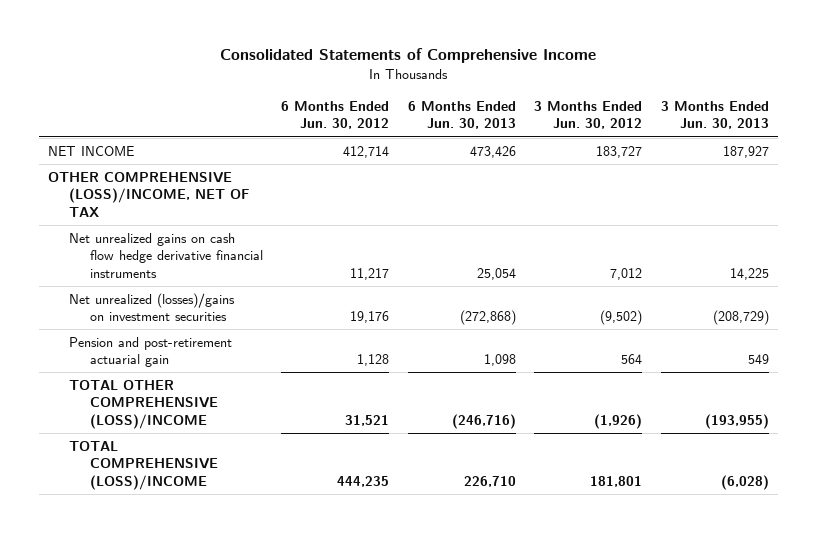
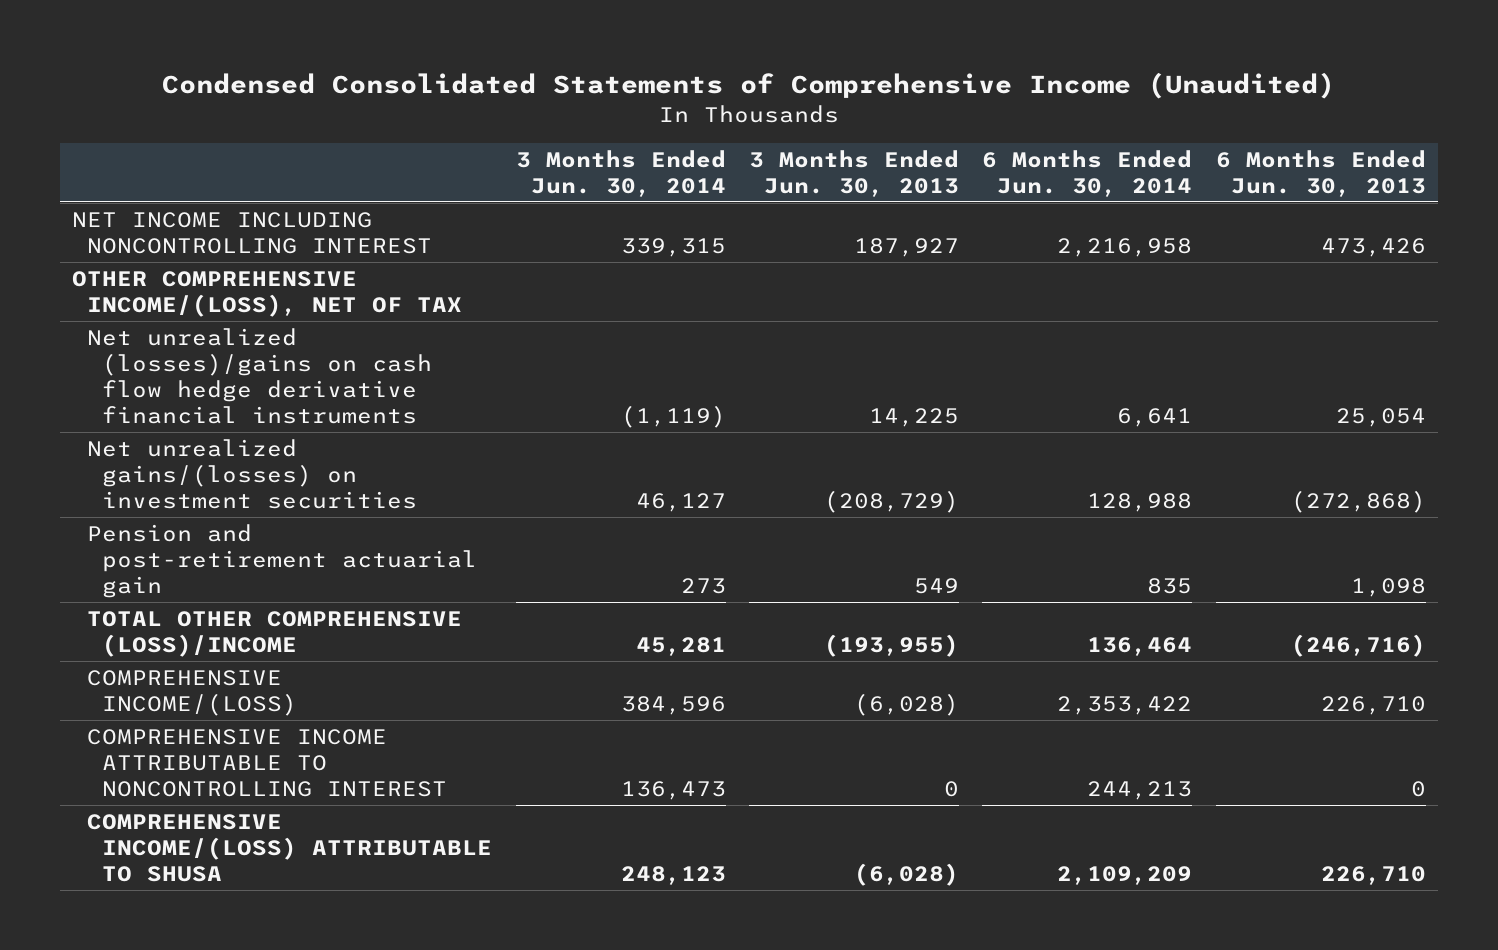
- Consolidated Statements of Comprehensive Income
+ Condensed Consolidated Statements of Comprehensive Income (Unaudited)
- | 6 Months Ended Jun. 30, 2012 | 6 Months Ended Jun. 30, 2013 | 3 Months Ended Jun. 30, 2012 | 3 Months Ended Jun. 30, 2013
+ | 3 Months Ended Jun. 30, 2014 | 3 Months Ended Jun. 30, 2013 | 6 Months Ended Jun. 30, 2014 | 6 Months Ended Jun. 30, 2013
- NET INCOME | 412,714 | 473,426 | 183,727 | 187,927
- OTHER COMPREHENSIVE (LOSS)/INCOME, NET OF TAX
- Net unrealized gains on cash flow hedge derivative financial instruments | 11,217 | 25,054 | 7,012 | 14,225
- Net unrealized (losses)/gains on investment securities | 19,176 | (272,868) | (9,502) | (208,729)
+ NET INCOME INCLUDING NONCONTROLLING INTEREST | 339,315 | 187,927 | 2,216,958 | 473,426
+ OTHER COMPREHENSIVE INCOME/(LOSS), NET OF TAX
+ Net unrealized (losses)/gains on cash flow hedge derivative financial instruments | (1,119) | 14,225 | 6,641 | 25,054
+ Net unrealized gains/(losses) on investment securities | 46,127 | (208,729) | 128,988 | (272,868)
- TOTAL COMPREHENSIVE (LOSS)/INCOME | 444,235 | 226,710 | 181,801 | (6,028)
+ COMPREHENSIVE INCOME/(LOSS) | 384,596 | (6,028) | 2,353,422 | 226,710
+ COMPREHENSIVE INCOME ATTRIBUTABLE TO NONCONTROLLING INTEREST | 136,473 | 0 | 244,213 | 0
+ COMPREHENSIVE INCOME/(LOSS) ATTRIBUTABLE TO SHUSA | 248,123 | (6,028) | 2,109,209 | 226,710

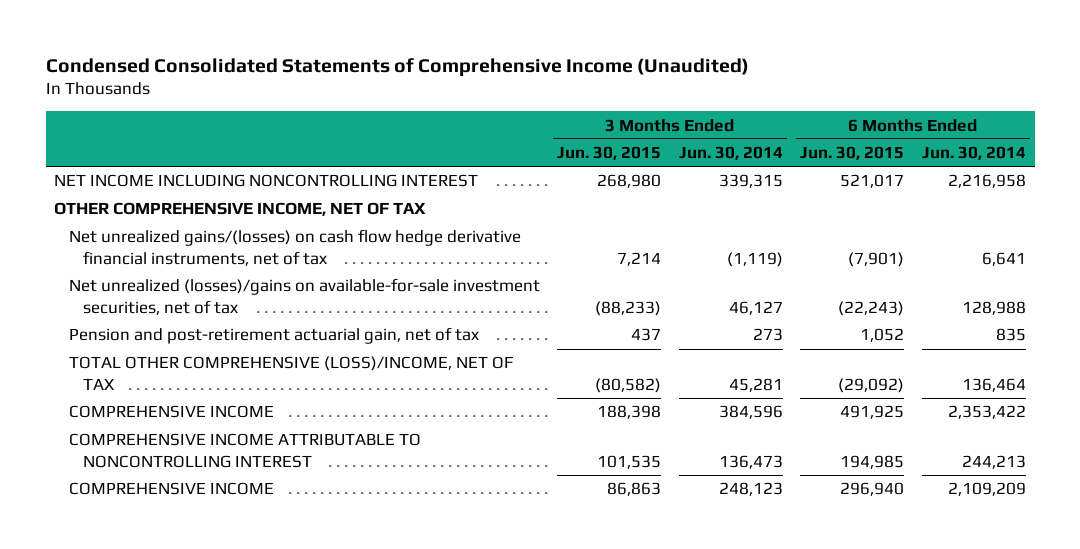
- | 3 Months Ended Jun. 30, 2014 | 3 Months Ended Jun. 30, 2013 | 6 Months Ended Jun. 30, 2014 | 6 Months Ended Jun. 30, 2013
+ | 3 Months Ended Jun. 30, 2015 | 3 Months Ended Jun. 30, 2014 | 6 Months Ended Jun. 30, 2015 | 6 Months Ended Jun. 30, 2014
- OTHER COMPREHENSIVE INCOME/(LOSS), NET OF TAX
- Net unrealized (losses)/gains on cash flow hedge derivative financial instruments | (1,119) | 14,225 | 6,641 | 25,054
- Net unrealized gains/(losses) on investment securities | 46,127 | (208,729) | 128,988 | (272,868)
- Pension and post-retirement actuarial gain | 273 | 549 | 835 | 1,098
- TOTAL OTHER COMPREHENSIVE (LOSS)/INCOME | 45,281 | (193,955) | 136,464 | (246,716)
- COMPREHENSIVE INCOME/(LOSS) | 384,596 | (6,028) | 2,353,422 | 226,710
+ OTHER COMPREHENSIVE INCOME, NET OF TAX
+ Net unrealized gains/(losses) on cash flow hedge derivative financial instruments, net of tax | 7,214 | (1,119) | (7,901) | 6,641
+ Net unrealized (losses)/gains on available-for-sale investment securities, net of tax | (88,233) | 46,127 | (22,243) | 128,988
+ Pension and post-retirement actuarial gain, net of tax | 437 | 273 | 1,052 | 835
+ TOTAL OTHER COMPREHENSIVE (LOSS)/INCOME, NET OF TAX | (80,582) | 45,281 | (29,092) | 136,464
+ COMPREHENSIVE INCOME | 188,398 | 384,596 | 491,925 | 2,353,422
- COMPREHENSIVE INCOME/(LOSS) ATTRIBUTABLE TO SHUSA | 248,123 | (6,028) | 2,109,209 | 226,710
+ COMPREHENSIVE INCOME | 86,863 | 248,123 | 296,940 | 2,109,209

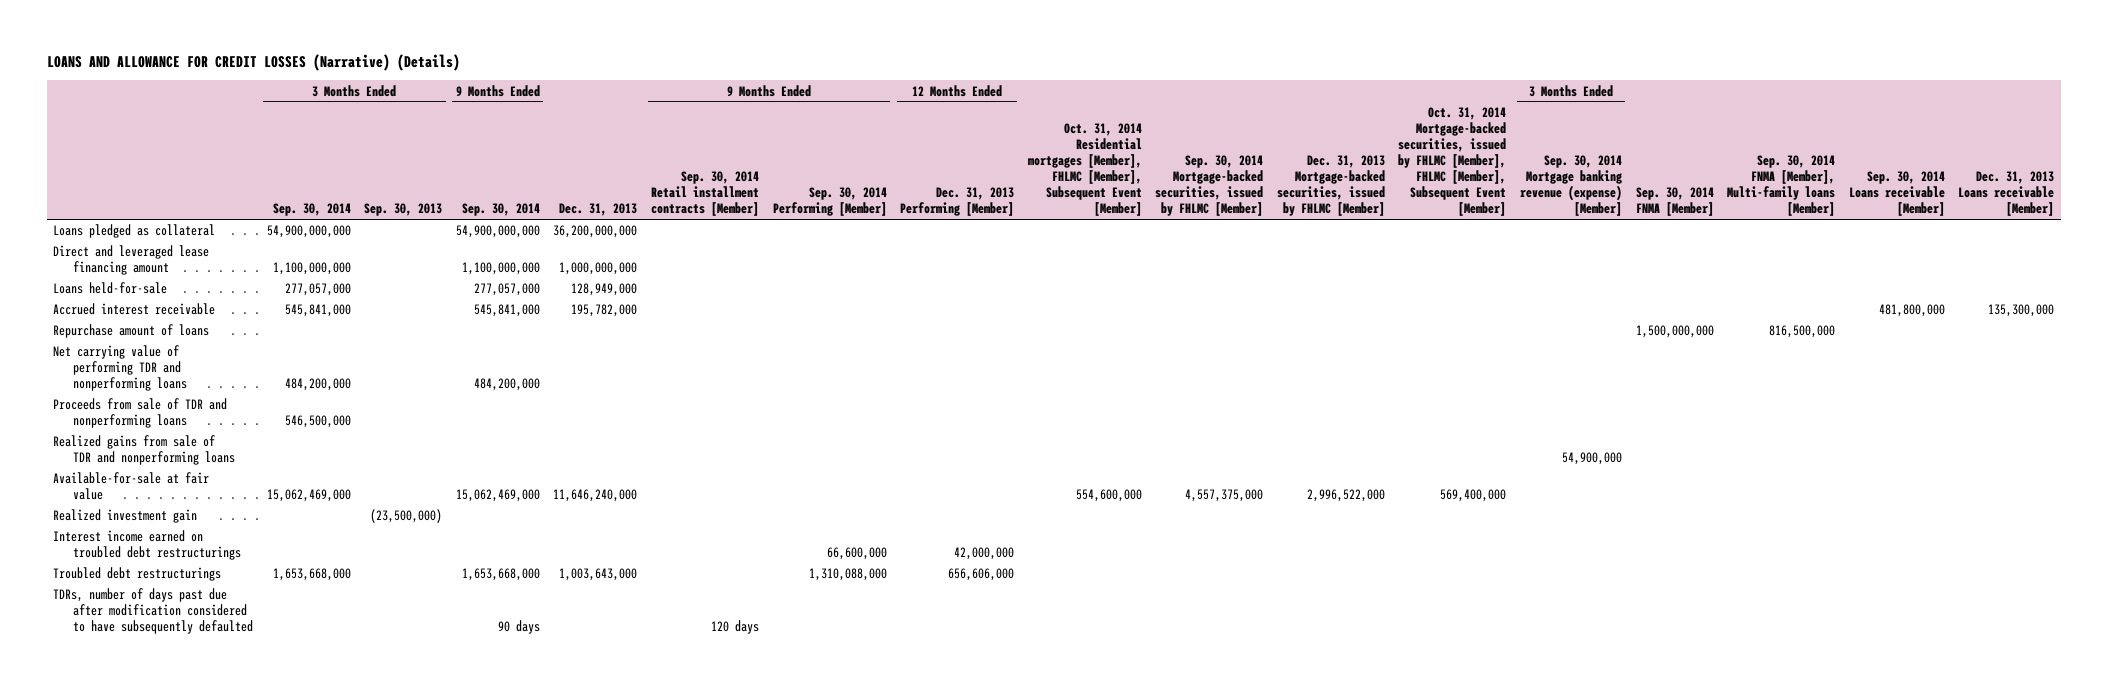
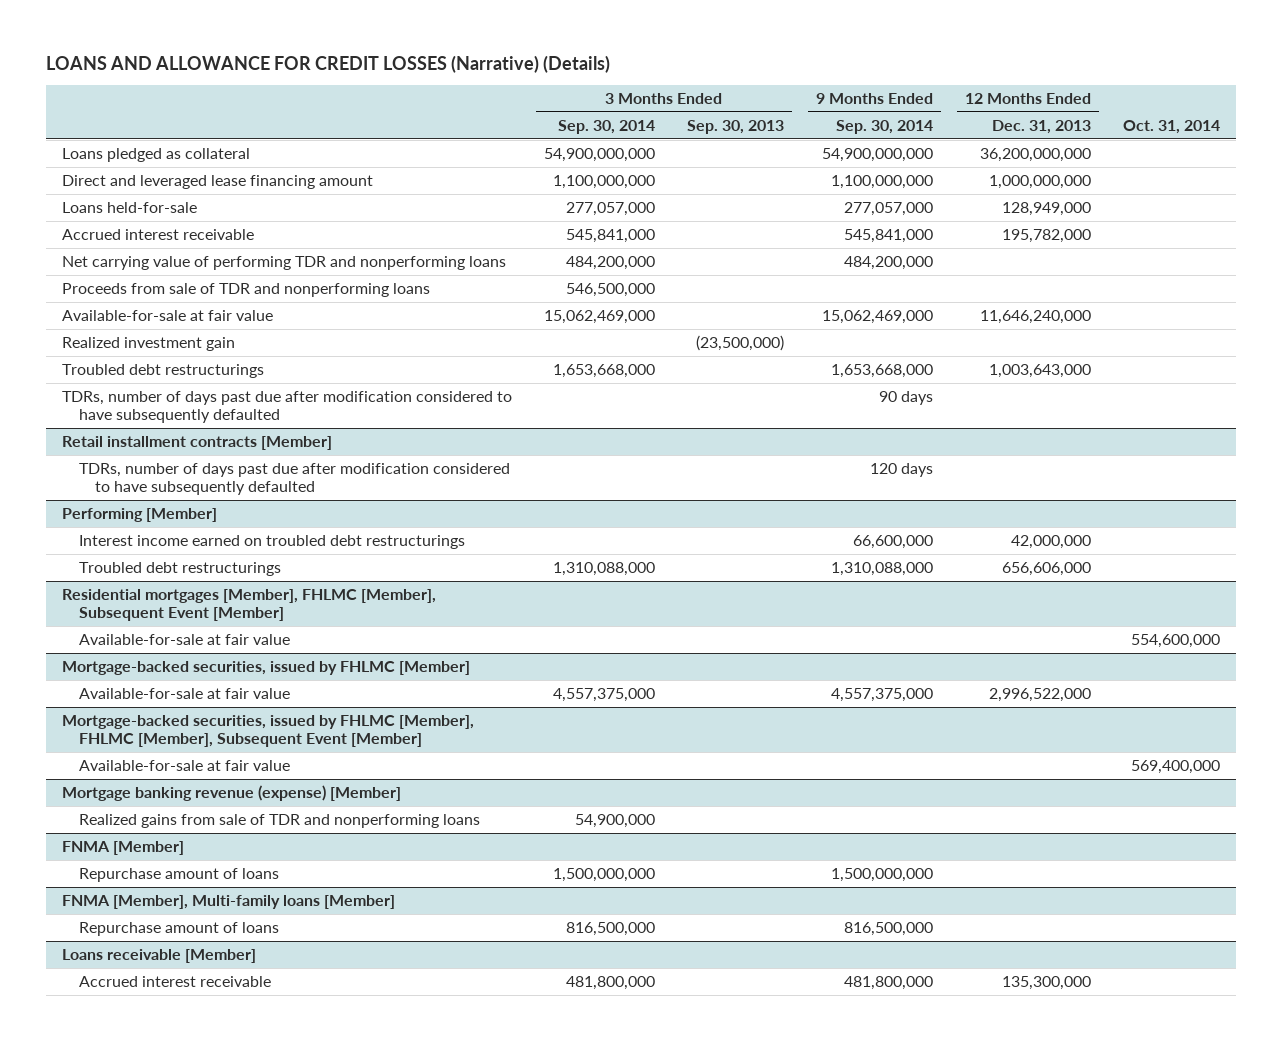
- | 3 Months Ended Sep. 30, 2014 | 3 Months Ended Sep. 30, 2013 | 9 Months Ended Sep. 30, 2014 | Dec. 31, 2013 | 9 Months Ended Sep. 30, 2014 Retail installment contracts [Member] | 9 Months Ended Sep. 30, 2014 Performing [Member] | 12 Months Ended Dec. 31, 2013 Performing [Member] | Oct. 31, 2014 Residential mortgages [Member], FHLMC [Member], Subsequent Event [Member] | Sep. 30, 2014 Mortgage-backed securities, issued by FHLMC [Member] | Dec. 31, 2013 Mortgage-backed securities, issued by FHLMC [Member] | Oct. 31, 2014 Mortgage-backed securities, issued by FHLMC [Member], FHLMC [Member], Subsequent Event [Member] | 3 Months Ended Sep. 30, 2014 Mortgage banking revenue (expense) [Member] | Sep. 30, 2014 FNMA [Member] | Sep. 30, 2014 FNMA [Member], Multi-family loans [Member] | Sep. 30, 2014 Loans receivable [Member] | Dec. 31, 2013 Loans receivable [Member]
+ | 3 Months Ended Sep. 30, 2014 | 3 Months Ended Sep. 30, 2013 | 9 Months Ended Sep. 30, 2014 | 12 Months Ended Dec. 31, 2013 | Oct. 31, 2014
- Repurchase amount of loans | | | | | | | | | | | | | 1,500,000,000 | 816,500,000 | |
- Realized gains from sale of TDR and nonperforming loans | | | | | | | | | | | | 54,900,000 | | | |
- Interest income earned on troubled debt restructurings | | | | | | 66,600,000 | 42,000,000 | | | | | | | | |
+ Retail installment contracts [Member]
+ TDRs, number of days past due after modification considered to have subsequently defaulted | | | 120 days | |
+ Performing [Member]
+ Interest income earned on troubled debt restructurings | | | 66,600,000 | 42,000,000 |
+ Troubled debt restructurings | 1,310,088,000 | | 1,310,088,000 | 656,606,000 |
+ Residential mortgages [Member], FHLMC [Member], Subsequent Event [Member]
+ Available-for-sale at fair value | | | | | 554,600,000
+ Mortgage-backed securities, issued by FHLMC [Member]
+ Available-for-sale at fair value | 4,557,375,000 | | 4,557,375,000 | 2,996,522,000 |
+ Mortgage-backed securities, issued by FHLMC [Member], FHLMC [Member], Subsequent Event [Member]
+ Available-for-sale at fair value | | | | | 569,400,000
+ Mortgage banking revenue (expense) [Member]
+ Realized gains from sale of TDR and nonperforming loans | 54,900,000 | | | |
+ FNMA [Member]
+ Repurchase amount of loans | 1,500,000,000 | | 1,500,000,000 | |
+ FNMA [Member], Multi-family loans [Member]
+ Repurchase amount of loans | 816,500,000 | | 816,500,000 | |
+ Loans receivable [Member]
+ Accrued interest receivable | 481,800,000 | | 481,800,000 | 135,300,000 |

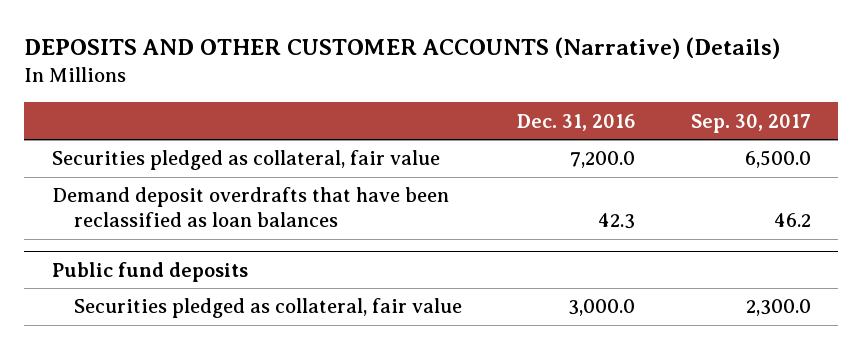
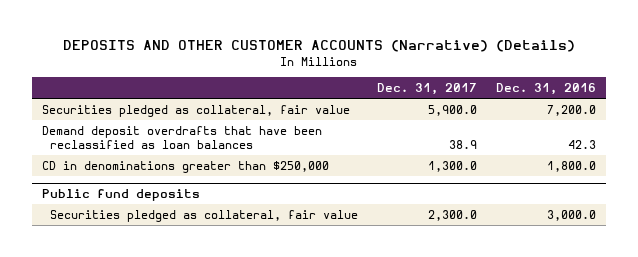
- | Dec. 31, 2016 | Sep. 30, 2017
+ | Dec. 31, 2017 | Dec. 31, 2016
+ CD in denominations greater than $250,000 | 1,300.0 | 1,800.0

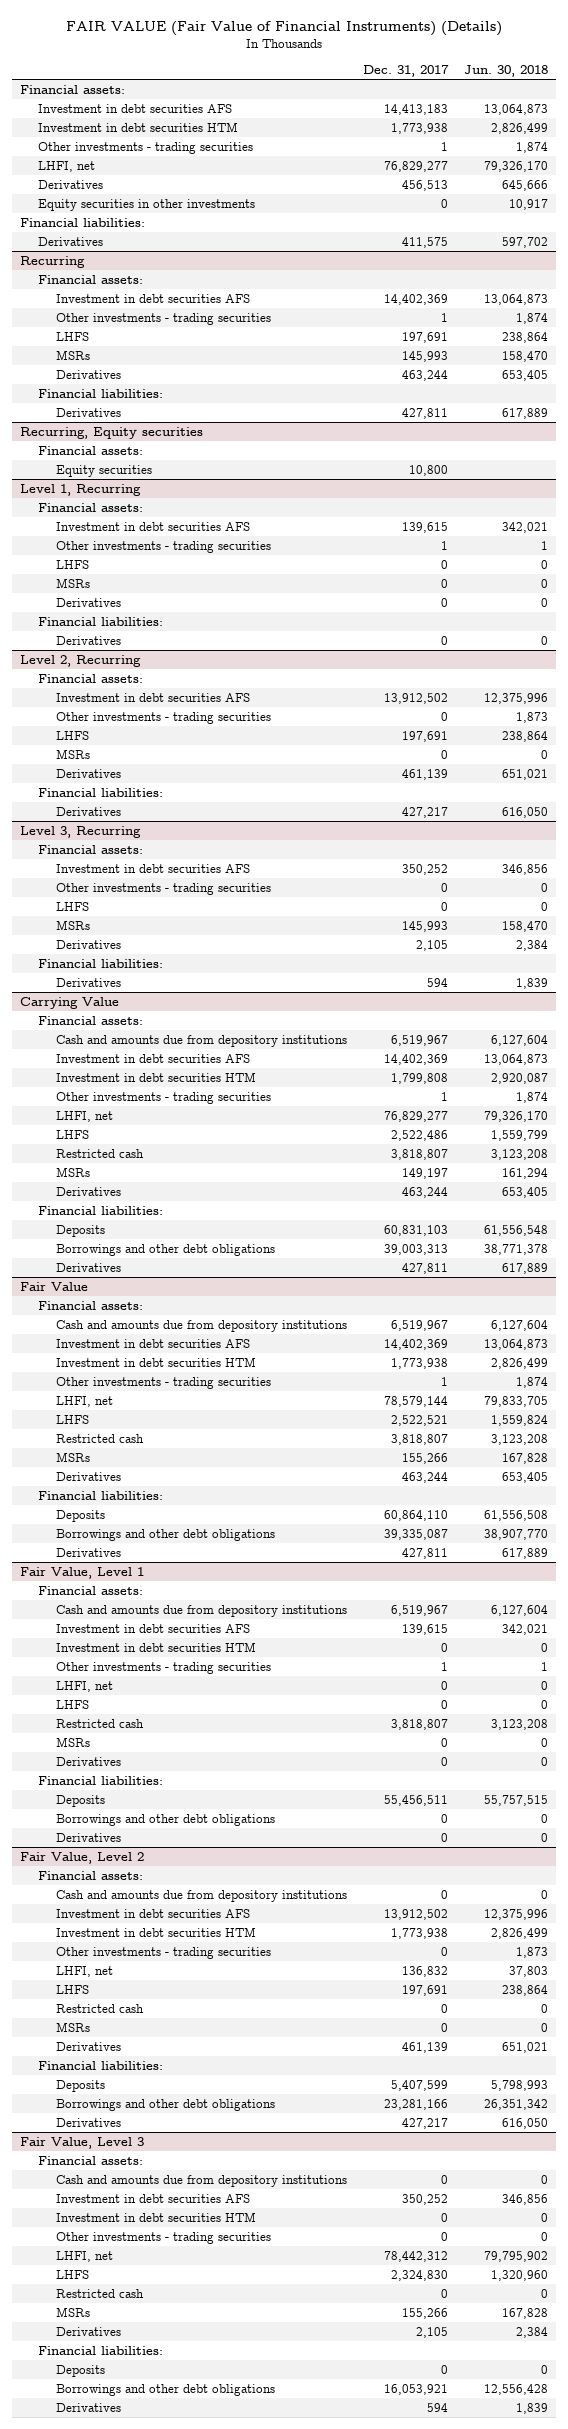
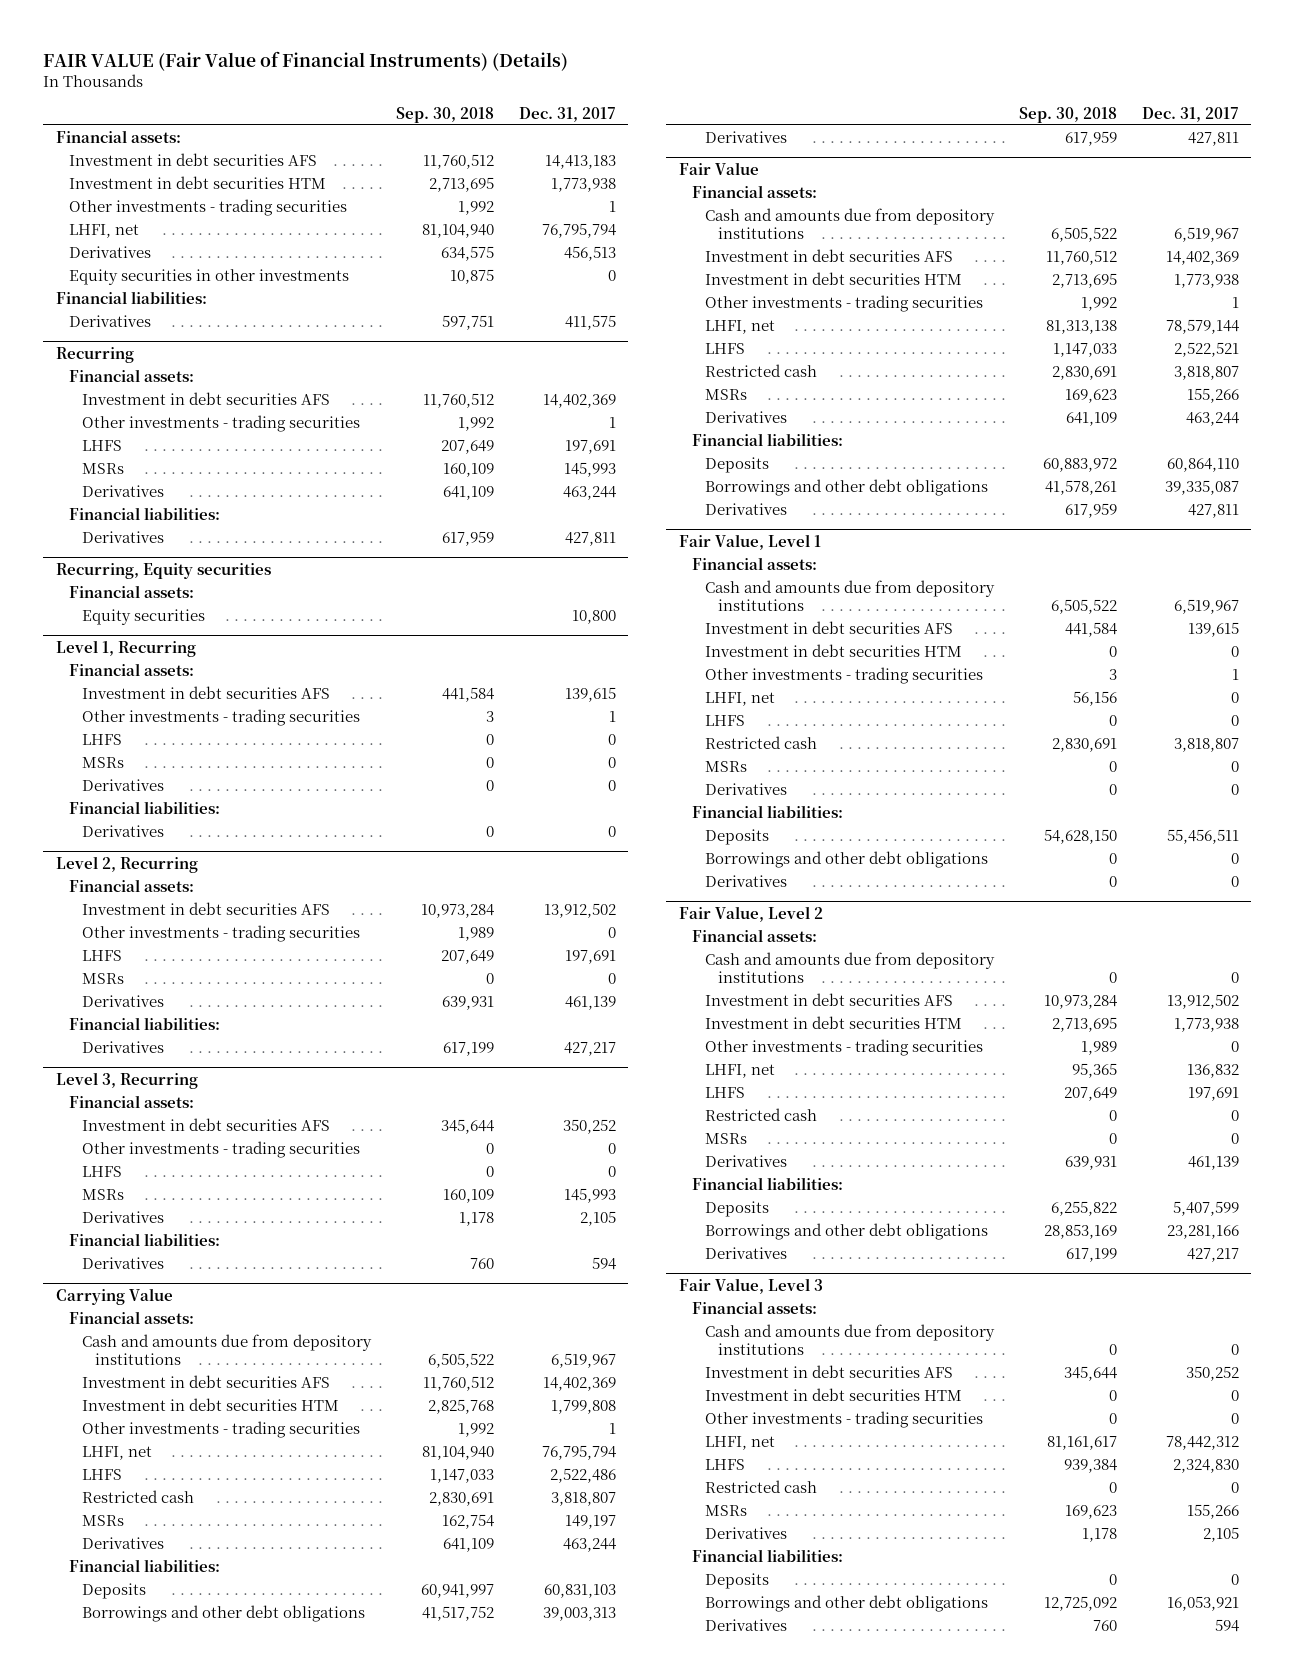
- | Dec. 31, 2017 | Jun. 30, 2018
+ | Sep. 30, 2018 | Dec. 31, 2017
- LHFI, net | 76,829,277 | 79,326,170
+ LHFI, net | 81,104,940 | 76,795,794
@ Carrying Value
- LHFI, net | 76,829,277 | 79,326,170
+ LHFI, net | 81,104,940 | 76,795,794

